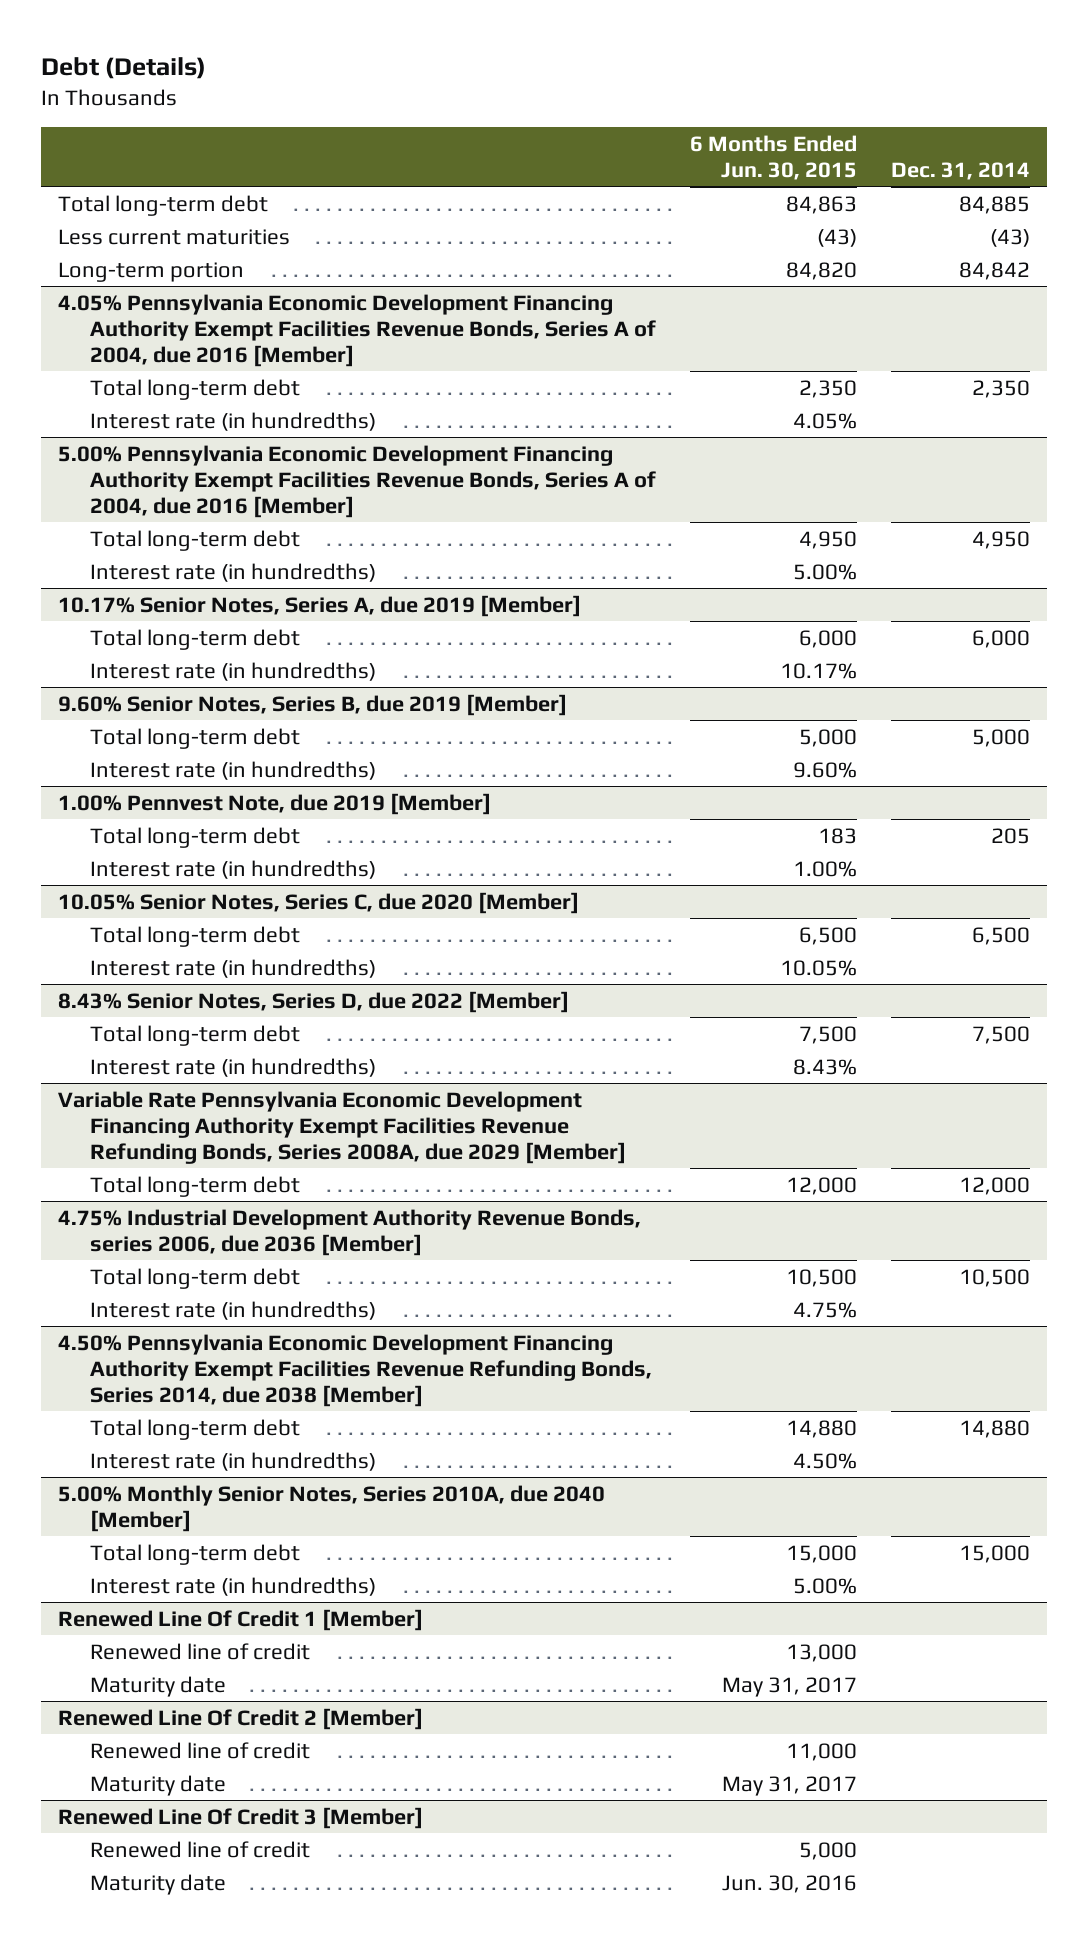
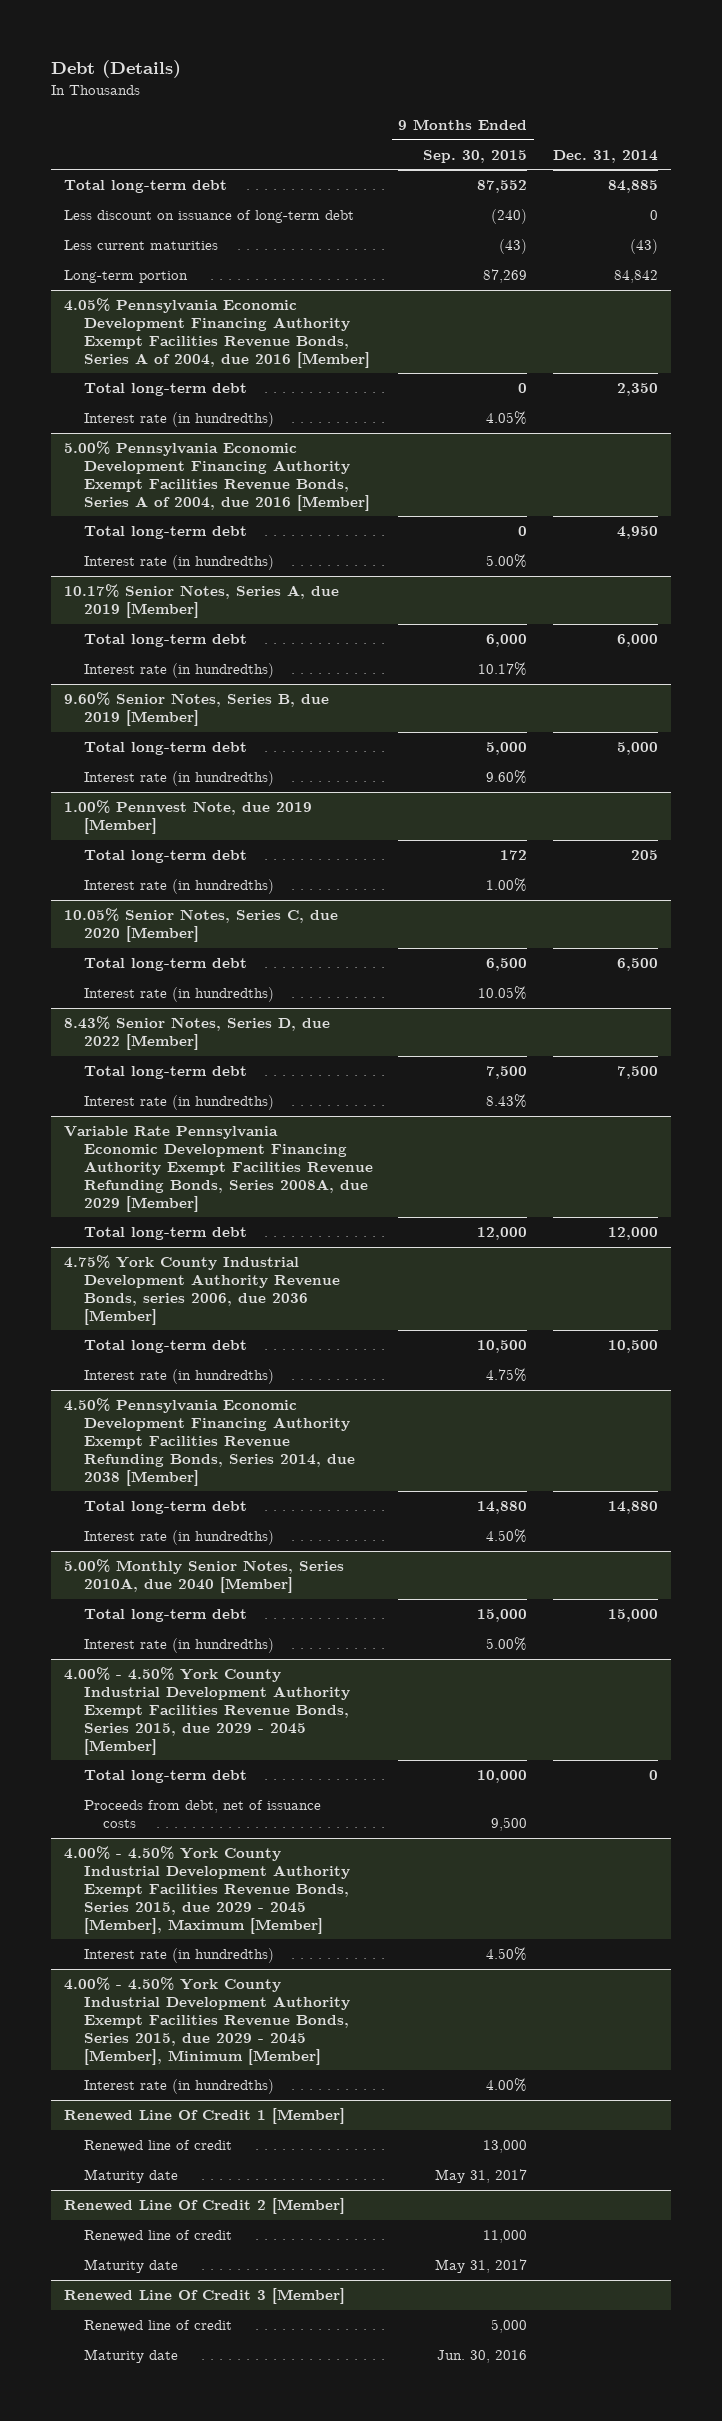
- | 6 Months Ended Jun. 30, 2015 | Dec. 31, 2014
+ | 9 Months Ended Sep. 30, 2015 | Dec. 31, 2014
+ Less discount on issuance of long-term debt | (240) | 0
- 4.75% Industrial Development Authority Revenue Bonds, series 2006, due 2036 [Member]
+ 4.75% York County Industrial Development Authority Revenue Bonds, series 2006, due 2036 [Member]
+ 4.00% - 4.50% York County Industrial Development Authority Exempt Facilities Revenue Bonds, Series 2015, due 2029 - 2045 [Member]
+ Total long-term debt | 10,000 | 0
+ Proceeds from debt, net of issuance costs | 9,500 |
+ 4.00% - 4.50% York County Industrial Development Authority Exempt Facilities Revenue Bonds, Series 2015, due 2029 - 2045 [Member], Maximum [Member]
+ Interest rate (in hundredths) | 4.50% |
+ 4.00% - 4.50% York County Industrial Development Authority Exempt Facilities Revenue Bonds, Series 2015, due 2029 - 2045 [Member], Minimum [Member]
+ Interest rate (in hundredths) | 4.00% |

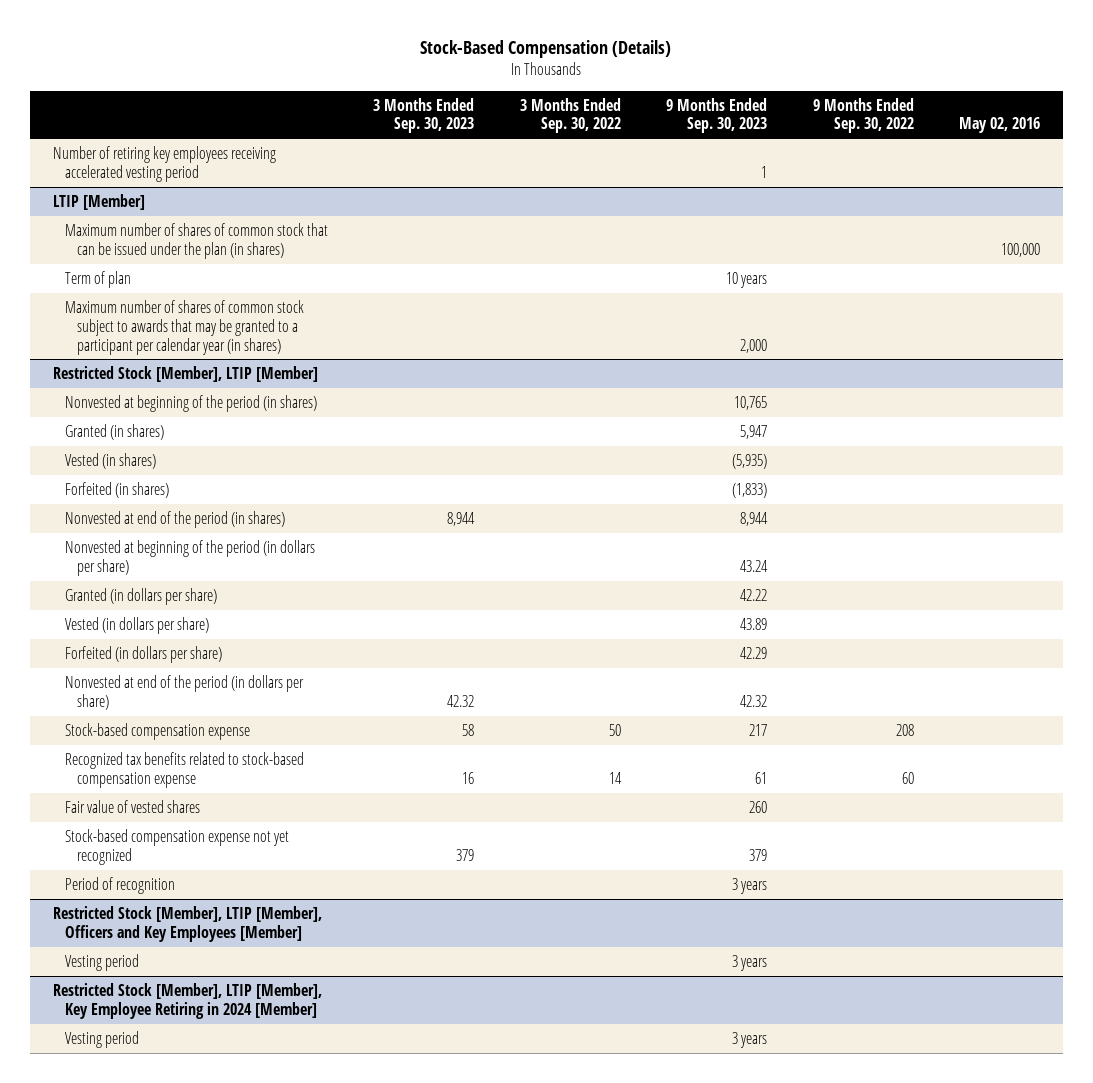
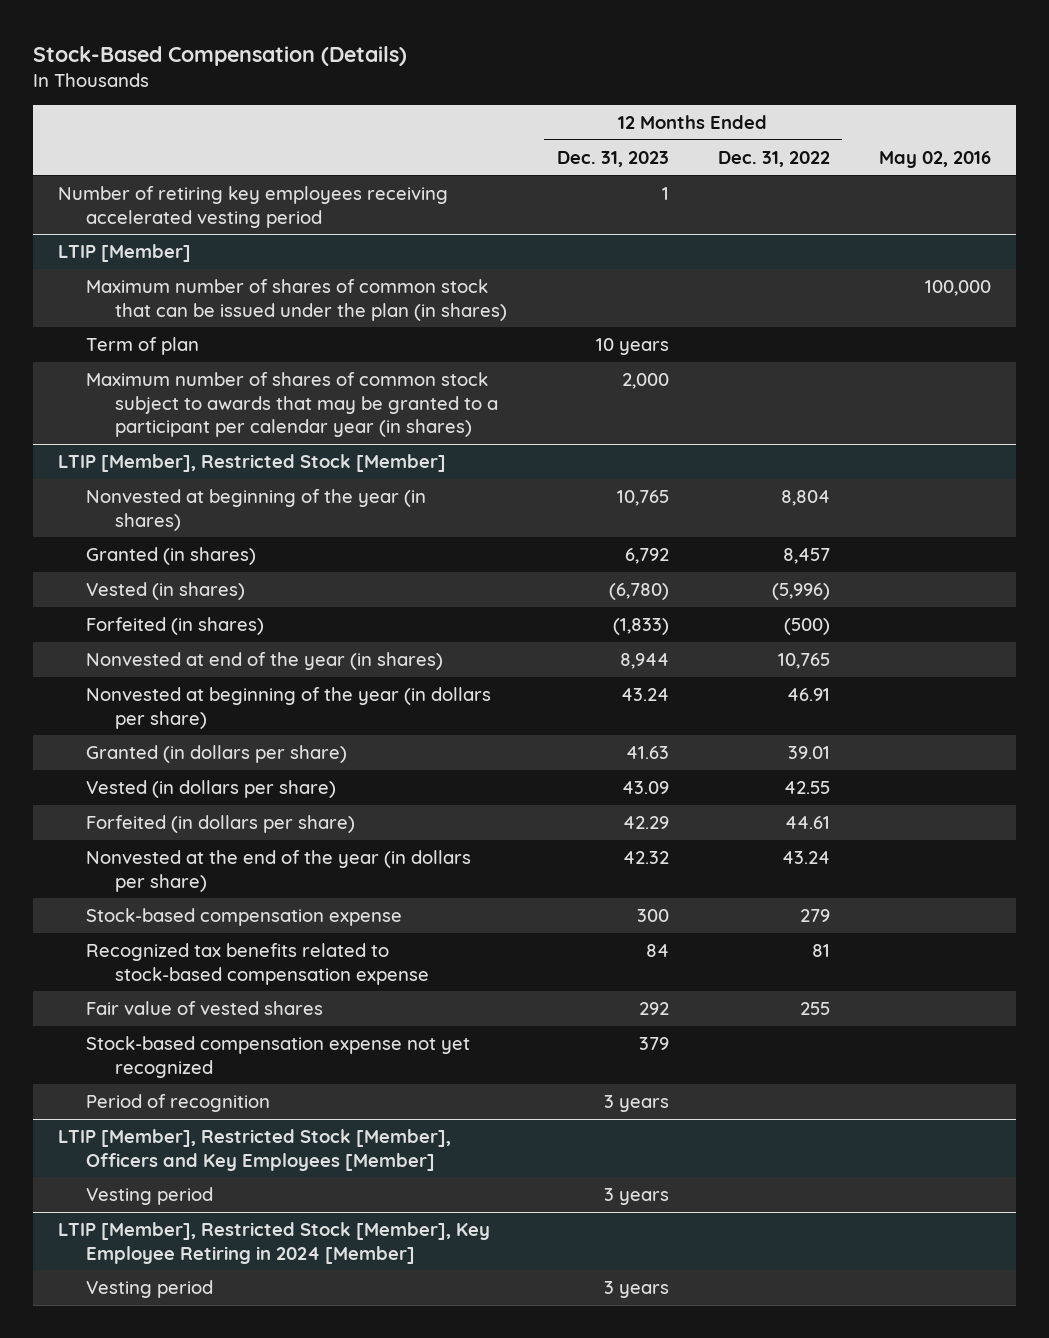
- | 3 Months Ended Sep. 30, 2023 | 3 Months Ended Sep. 30, 2022 | 9 Months Ended Sep. 30, 2023 | 9 Months Ended Sep. 30, 2022 | May 02, 2016
+ | 12 Months Ended Dec. 31, 2023 | 12 Months Ended Dec. 31, 2022 | May 02, 2016
- Restricted Stock [Member], LTIP [Member]
- Nonvested at beginning of the period (in shares) | | | 10,765 | |
+ LTIP [Member], Restricted Stock [Member]
+ Nonvested at beginning of the year (in shares) | 10,765 | 8,804 |
- Nonvested at end of the period (in shares) | 8,944 | | 8,944 | |
- Nonvested at beginning of the period (in dollars per share) | | | 43.24 | |
+ Nonvested at end of the year (in shares) | 8,944 | 10,765 |
+ Nonvested at beginning of the year (in dollars per share) | 43.24 | 46.91 |
- Nonvested at end of the period (in dollars per share) | 42.32 | | 42.32 | |
+ Nonvested at the end of the year (in dollars per share) | 42.32 | 43.24 |
- Restricted Stock [Member], LTIP [Member], Officers and Key Employees [Member]
+ LTIP [Member], Restricted Stock [Member], Officers and Key Employees [Member]
- Restricted Stock [Member], LTIP [Member], Key Employee Retiring in 2024 [Member]
+ LTIP [Member], Restricted Stock [Member], Key Employee Retiring in 2024 [Member]

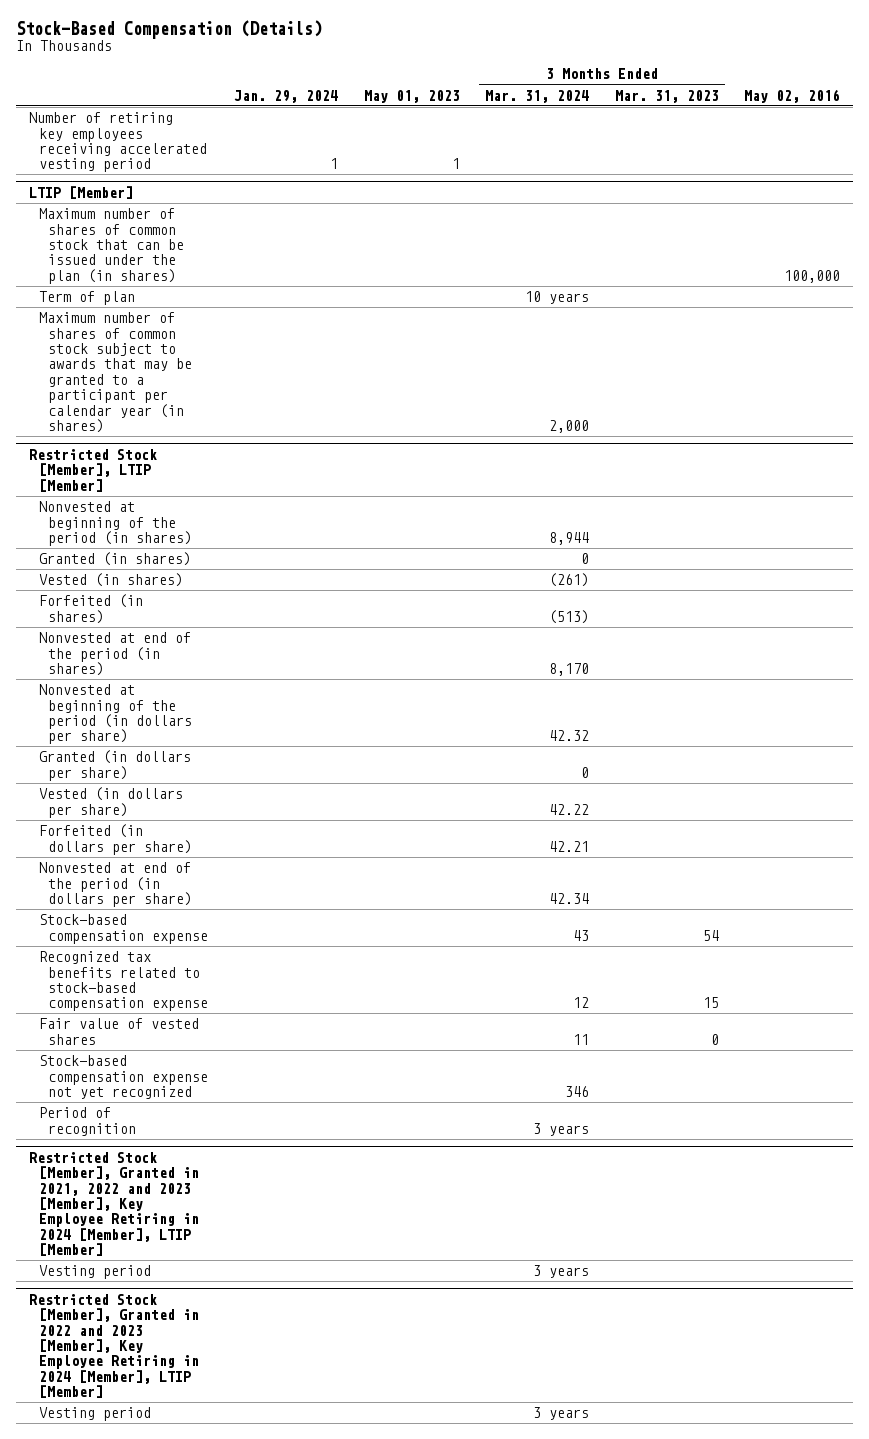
- | 12 Months Ended Dec. 31, 2023 | 12 Months Ended Dec. 31, 2022 | May 02, 2016
+ | Jan. 29, 2024 | May 01, 2023 | 3 Months Ended Mar. 31, 2024 | 3 Months Ended Mar. 31, 2023 | May 02, 2016
- LTIP [Member], Restricted Stock [Member]
- Nonvested at beginning of the year (in shares) | 10,765 | 8,804 |
+ Restricted Stock [Member], LTIP [Member]
+ Nonvested at beginning of the period (in shares) | | | 8,944 | |
- Nonvested at end of the year (in shares) | 8,944 | 10,765 |
- Nonvested at beginning of the year (in dollars per share) | 43.24 | 46.91 |
+ Nonvested at end of the period (in shares) | | | 8,170 | |
+ Nonvested at beginning of the period (in dollars per share) | | | 42.32 | |
- Nonvested at the end of the year (in dollars per share) | 42.32 | 43.24 |
+ Nonvested at end of the period (in dollars per share) | | | 42.34 | |
- LTIP [Member], Restricted Stock [Member], Officers and Key Employees [Member]
- Vesting period | 3 years | |
- LTIP [Member], Restricted Stock [Member], Key Employee Retiring in 2024 [Member]
+ Restricted Stock [Member], Granted in 2021, 2022 and 2023 [Member], Key Employee Retiring in 2024 [Member], LTIP [Member]
+ Vesting period | | | 3 years | |
+ Restricted Stock [Member], Granted in 2022 and 2023 [Member], Key Employee Retiring in 2024 [Member], LTIP [Member]

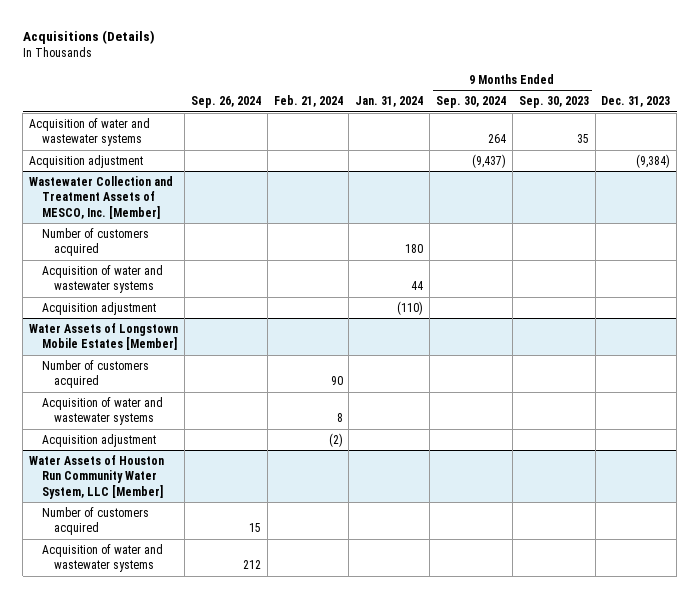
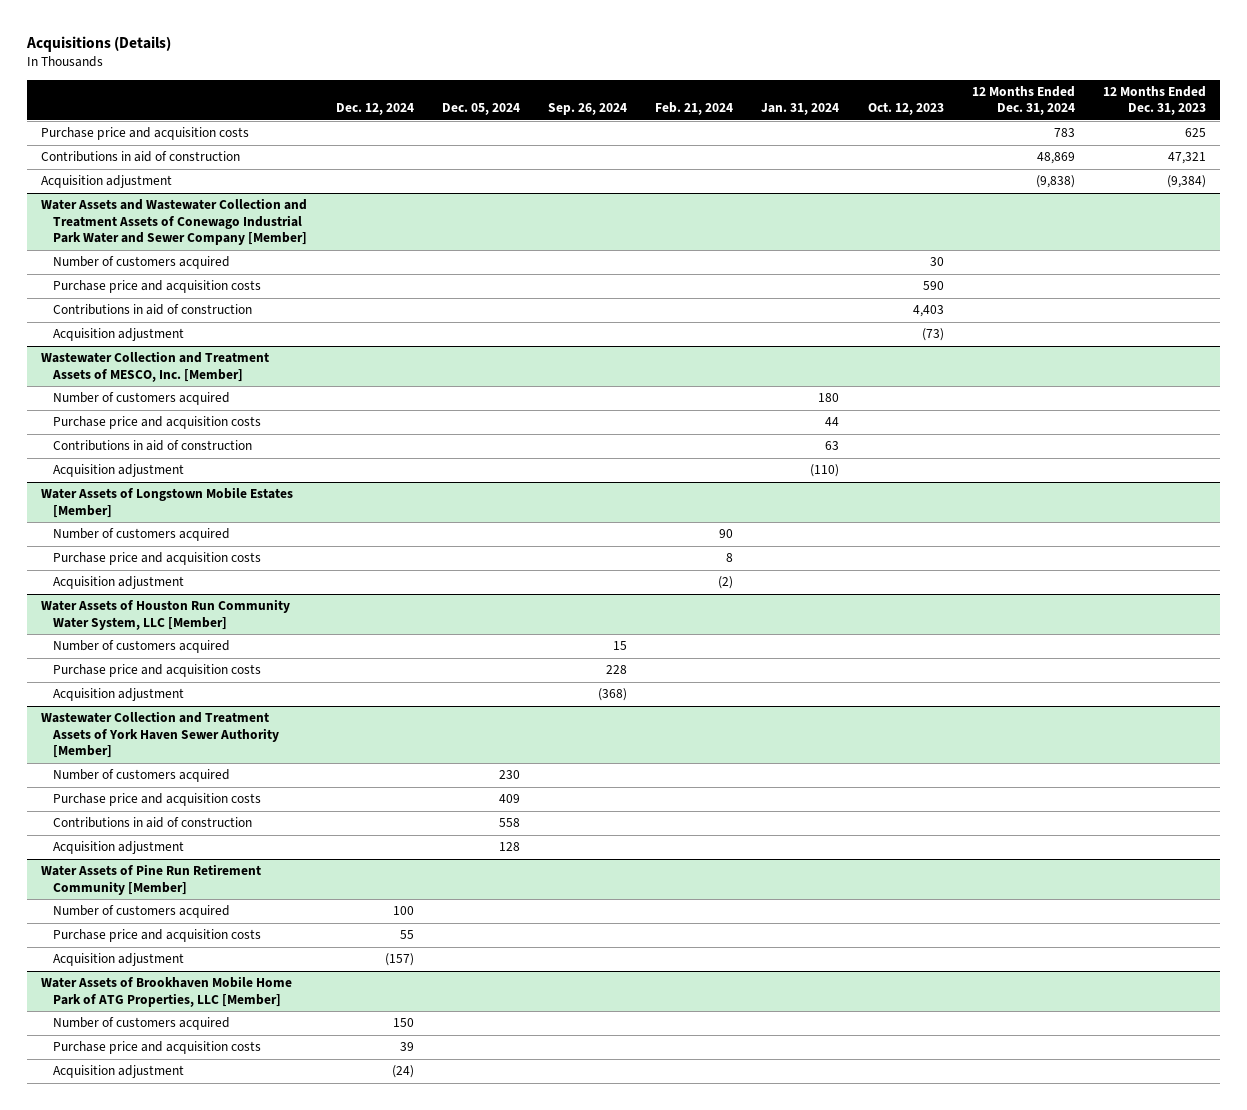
- | Sep. 26, 2024 | Feb. 21, 2024 | Jan. 31, 2024 | 9 Months Ended Sep. 30, 2024 | 9 Months Ended Sep. 30, 2023 | Dec. 31, 2023
+ | Dec. 12, 2024 | Dec. 05, 2024 | Sep. 26, 2024 | Feb. 21, 2024 | Jan. 31, 2024 | Oct. 12, 2023 | 12 Months Ended Dec. 31, 2024 | 12 Months Ended Dec. 31, 2023
- Acquisition of water and wastewater systems | | | | 264 | 35 |
+ Purchase price and acquisition costs | | | | | | | 783 | 625
+ Contributions in aid of construction | | | | | | | 48,869 | 47,321
+ Water Assets and Wastewater Collection and Treatment Assets of Conewago Industrial Park Water and Sewer Company [Member]
+ Number of customers acquired | | | | | | 30 | |
+ Purchase price and acquisition costs | | | | | | 590 | |
+ Contributions in aid of construction | | | | | | 4,403 | |
+ Acquisition adjustment | | | | | | (73) | |
@ Wastewater Collection and Treatment Assets of MESCO, Inc. [Member]
- Acquisition of water and wastewater systems | | | 44 | | |
+ Purchase price and acquisition costs | | | | | 44 | | |
+ Contributions in aid of construction | | | | | 63 | | |
@ Water Assets of Longstown Mobile Estates [Member]
- Acquisition of water and wastewater systems | | 8 | | | |
+ Purchase price and acquisition costs | | | | 8 | | | |
@ Water Assets of Houston Run Community Water System, LLC [Member]
- Acquisition of water and wastewater systems | 212 | | | | |
+ Purchase price and acquisition costs | | | 228 | | | | |
+ Acquisition adjustment | | | (368) | | | | |
+ Wastewater Collection and Treatment Assets of York Haven Sewer Authority [Member]
+ Number of customers acquired | | 230 | | | | | |
+ Purchase price and acquisition costs | | 409 | | | | | |
+ Contributions in aid of construction | | 558 | | | | | |
+ Acquisition adjustment | | 128 | | | | | |
+ Water Assets of Pine Run Retirement Community [Member]
+ Number of customers acquired | 100 | | | | | | |
+ Purchase price and acquisition costs | 55 | | | | | | |
+ Acquisition adjustment | (157) | | | | | | |
+ Water Assets of Brookhaven Mobile Home Park of ATG Properties, LLC [Member]
+ Number of customers acquired | 150 | | | | | | |
+ Purchase price and acquisition costs | 39 | | | | | | |
+ Acquisition adjustment | (24) | | | | | | |

